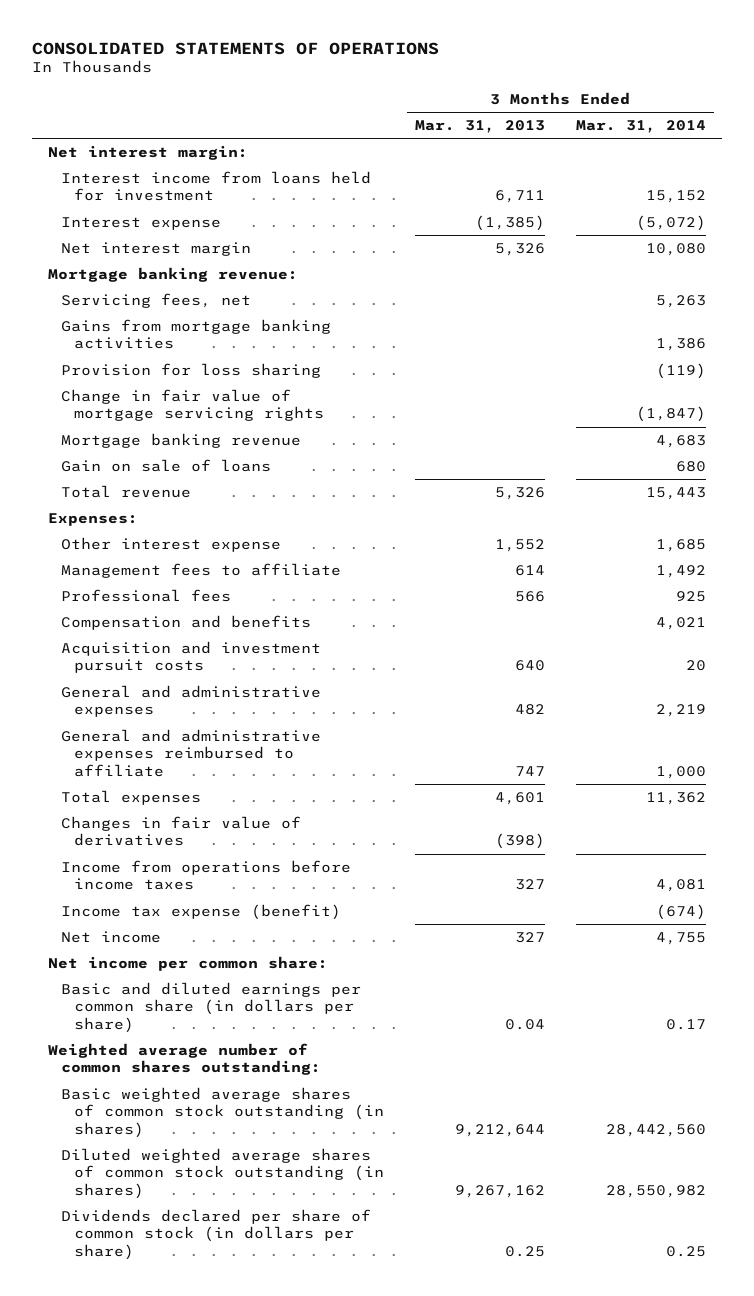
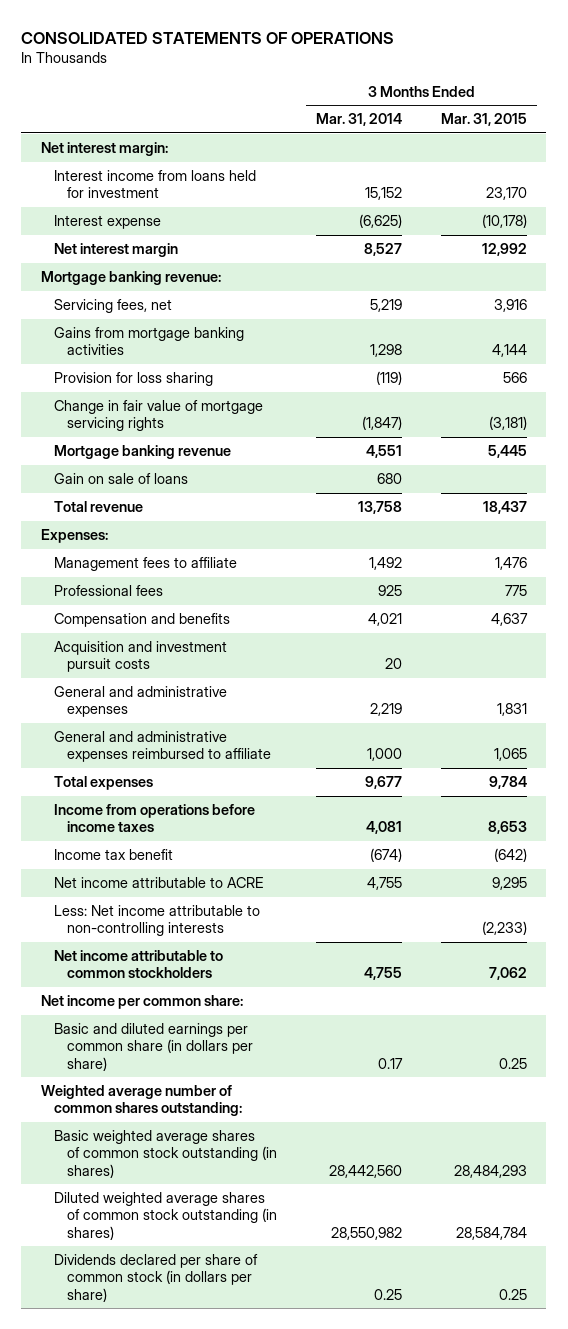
- | 3 Months Ended Mar. 31, 2013 | 3 Months Ended Mar. 31, 2014
+ | 3 Months Ended Mar. 31, 2014 | 3 Months Ended Mar. 31, 2015
- Interest expense | (1,385) | (5,072)
- Net interest margin | 5,326 | 10,080
+ Interest expense | (6,625) | (10,178)
+ Net interest margin | 8,527 | 12,992
- Servicing fees, net | | 5,263
- Gains from mortgage banking activities | | 1,386
+ Servicing fees, net | 5,219 | 3,916
+ Gains from mortgage banking activities | 1,298 | 4,144
- Mortgage banking revenue | | 4,683
+ Mortgage banking revenue | 4,551 | 5,445
- Total revenue | 5,326 | 15,443
+ Total revenue | 13,758 | 18,437
- Other interest expense | 1,552 | 1,685
- Total expenses | 4,601 | 11,362
- Changes in fair value of derivatives | (398) |
+ Total expenses | 9,677 | 9,784
- Income tax expense (benefit) | | (674)
- Net income | 327 | 4,755
+ Income tax benefit | (674) | (642)
+ Net income attributable to ACRE | 4,755 | 9,295
+ Less: Net income attributable to non-controlling interests | | (2,233)
+ Net income attributable to common stockholders | 4,755 | 7,062

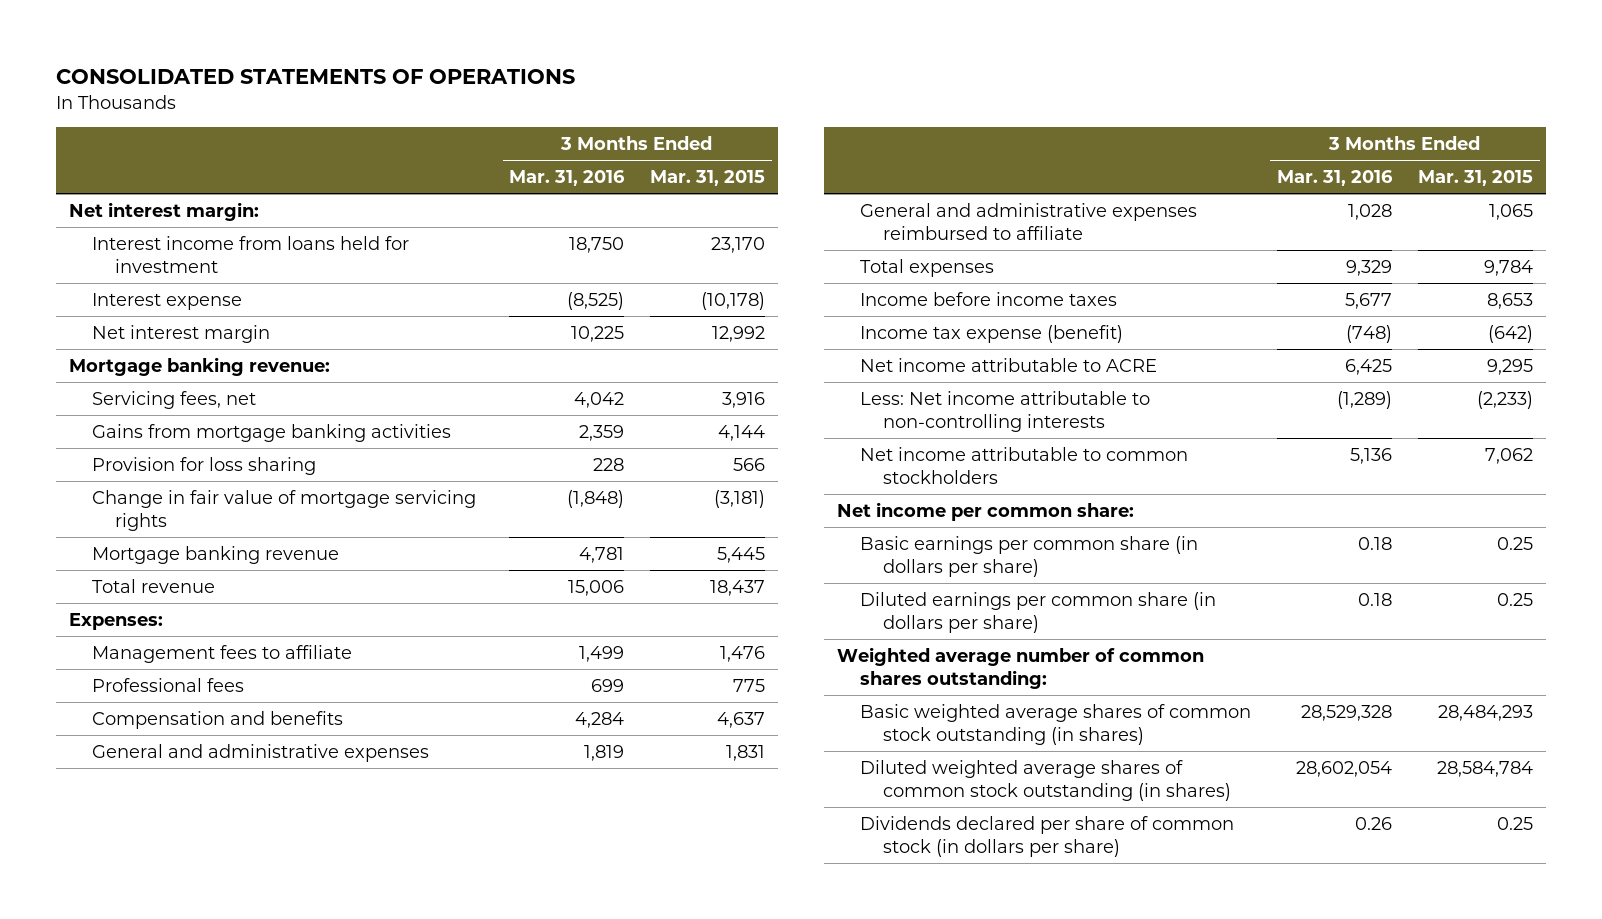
- | 3 Months Ended Mar. 31, 2014 | 3 Months Ended Mar. 31, 2015
+ | 3 Months Ended Mar. 31, 2016 | 3 Months Ended Mar. 31, 2015
- Gain on sale of loans | 680 |
- Acquisition and investment pursuit costs | 20 |
- Income from operations before income taxes | 4,081 | 8,653
- Income tax benefit | (674) | (642)
+ Income before income taxes | 5,677 | 8,653
+ Income tax expense (benefit) | (748) | (642)
- Basic and diluted earnings per common share (in dollars per share) | 0.17 | 0.25
+ Basic earnings per common share (in dollars per share) | 0.18 | 0.25
+ Diluted earnings per common share (in dollars per share) | 0.18 | 0.25

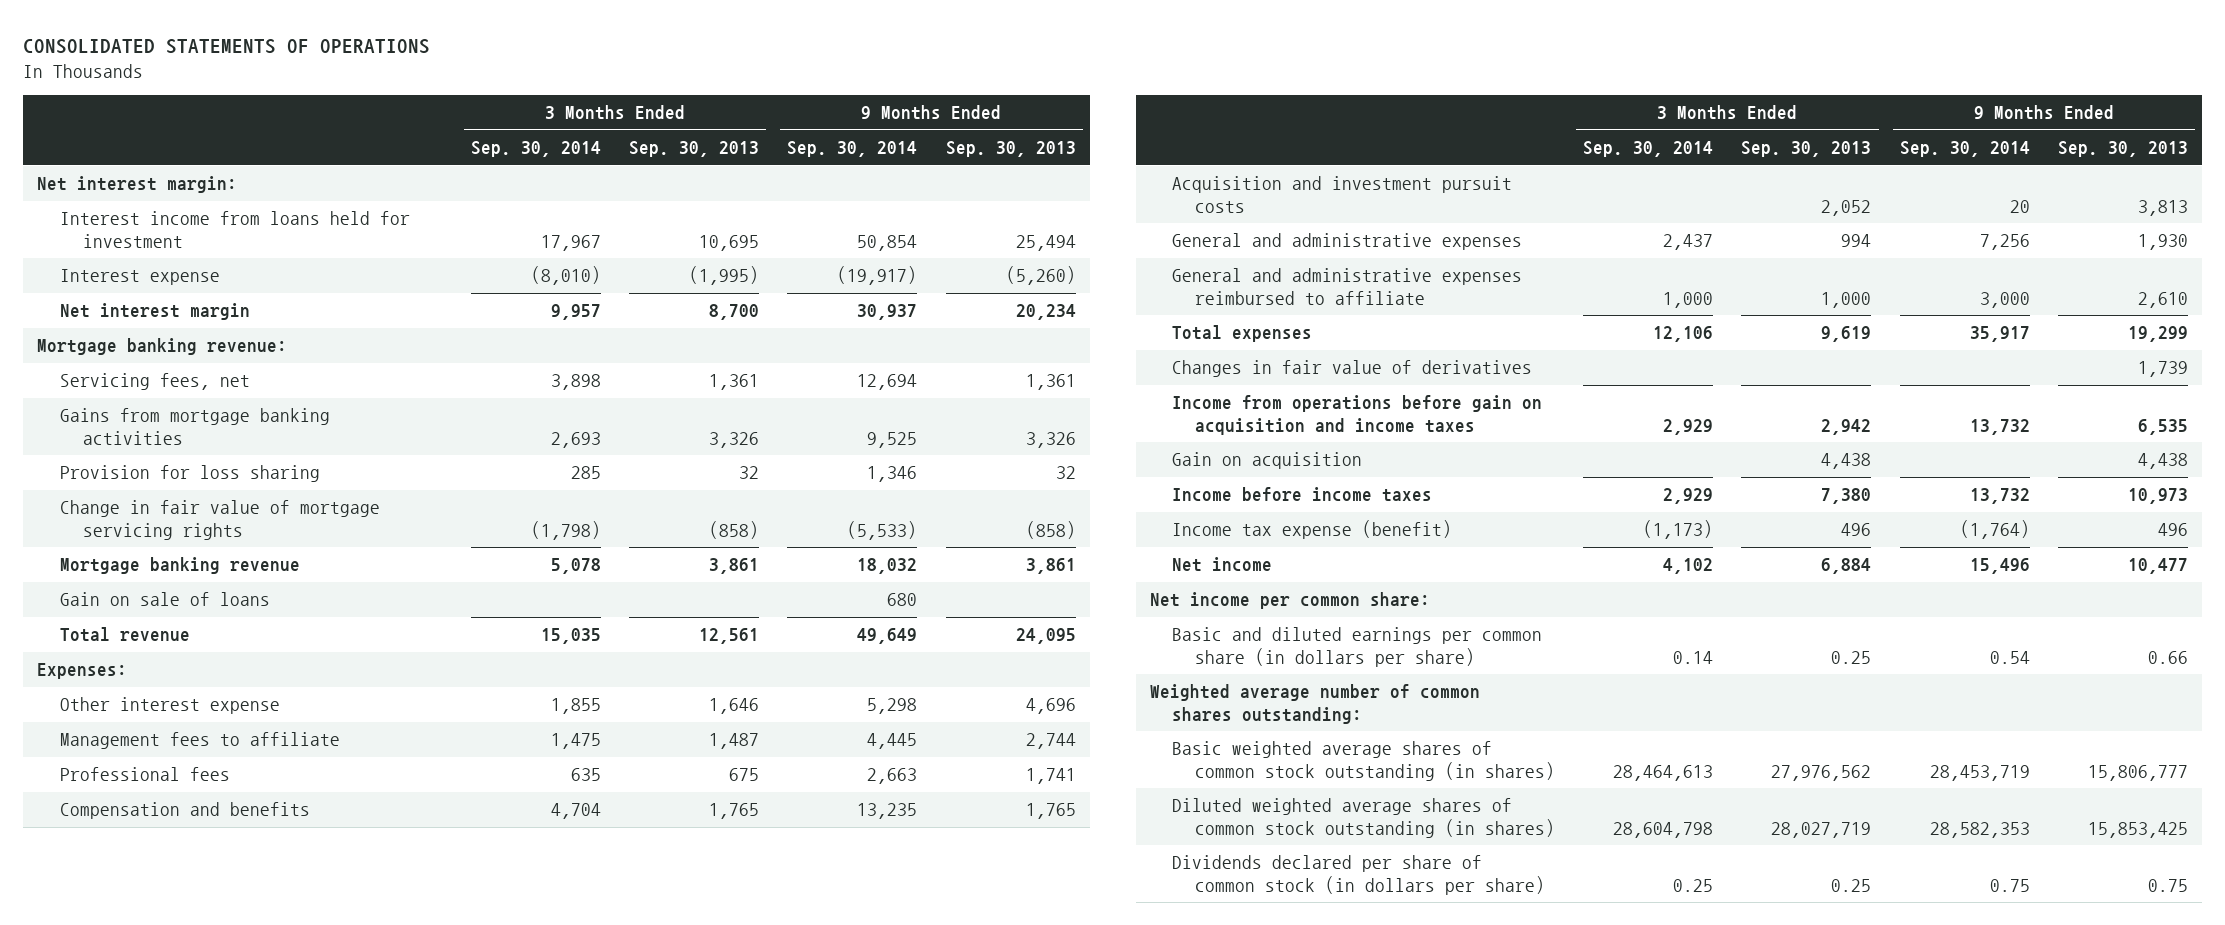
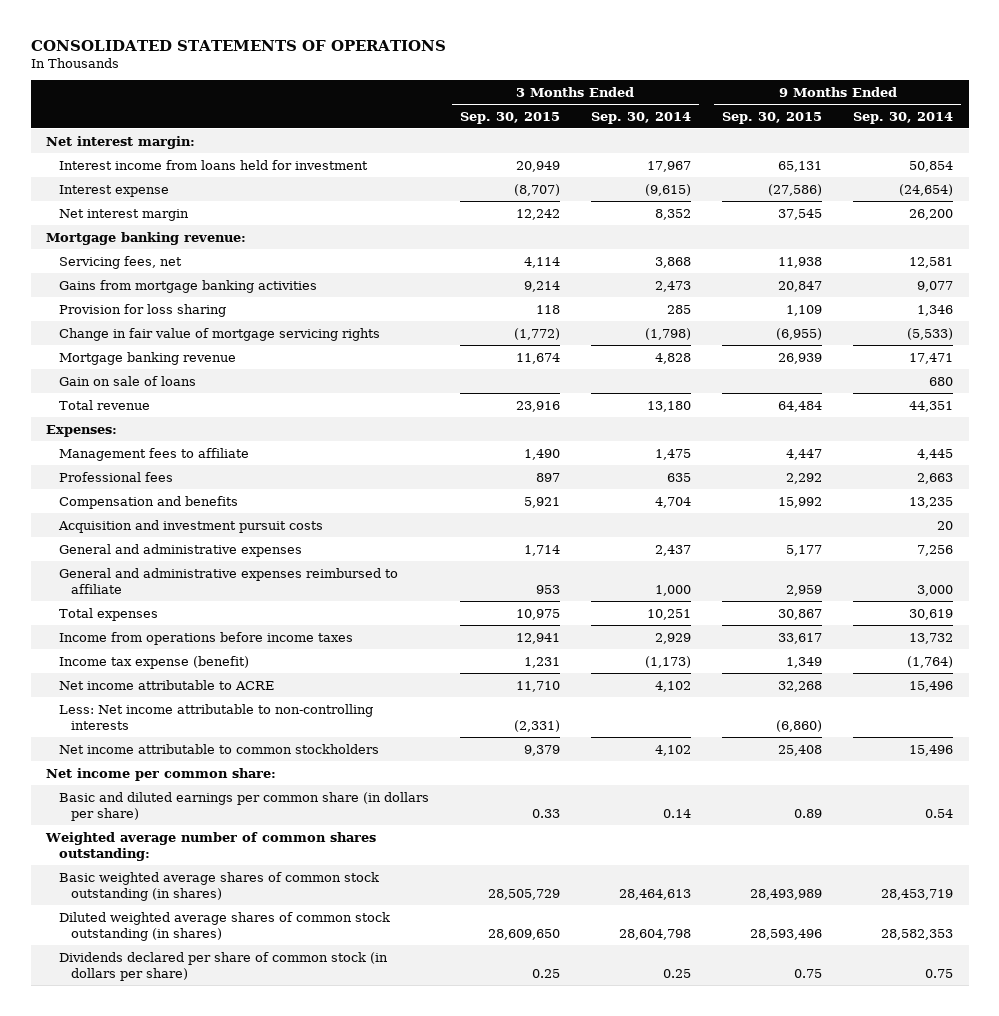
- | 3 Months Ended Sep. 30, 2014 | 3 Months Ended Sep. 30, 2013 | 9 Months Ended Sep. 30, 2014 | 9 Months Ended Sep. 30, 2013
+ | 3 Months Ended Sep. 30, 2015 | 3 Months Ended Sep. 30, 2014 | 9 Months Ended Sep. 30, 2015 | 9 Months Ended Sep. 30, 2014
- Interest expense | (8,010) | (1,995) | (19,917) | (5,260)
- Net interest margin | 9,957 | 8,700 | 30,937 | 20,234
+ Interest expense | (8,707) | (9,615) | (27,586) | (24,654)
+ Net interest margin | 12,242 | 8,352 | 37,545 | 26,200
- Servicing fees, net | 3,898 | 1,361 | 12,694 | 1,361
- Gains from mortgage banking activities | 2,693 | 3,326 | 9,525 | 3,326
+ Servicing fees, net | 4,114 | 3,868 | 11,938 | 12,581
+ Gains from mortgage banking activities | 9,214 | 2,473 | 20,847 | 9,077
- Mortgage banking revenue | 5,078 | 3,861 | 18,032 | 3,861
+ Mortgage banking revenue | 11,674 | 4,828 | 26,939 | 17,471
- Total revenue | 15,035 | 12,561 | 49,649 | 24,095
+ Total revenue | 23,916 | 13,180 | 64,484 | 44,351
- Other interest expense | 1,855 | 1,646 | 5,298 | 4,696
- Total expenses | 12,106 | 9,619 | 35,917 | 19,299
- Changes in fair value of derivatives | | | | 1,739
- Income from operations before gain on acquisition and income taxes | 2,929 | 2,942 | 13,732 | 6,535
- Gain on acquisition | | 4,438 | | 4,438
- Income before income taxes | 2,929 | 7,380 | 13,732 | 10,973
+ Total expenses | 10,975 | 10,251 | 30,867 | 30,619
+ Income from operations before income taxes | 12,941 | 2,929 | 33,617 | 13,732
- Net income | 4,102 | 6,884 | 15,496 | 10,477
+ Net income attributable to ACRE | 11,710 | 4,102 | 32,268 | 15,496
+ Less: Net income attributable to non-controlling interests | (2,331) | | (6,860) |
+ Net income attributable to common stockholders | 9,379 | 4,102 | 25,408 | 15,496

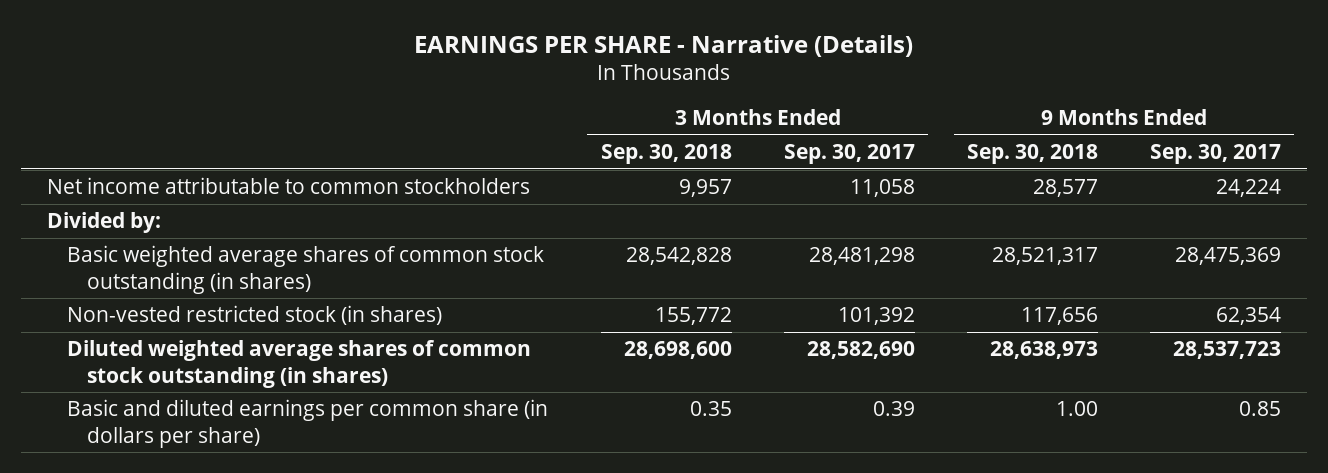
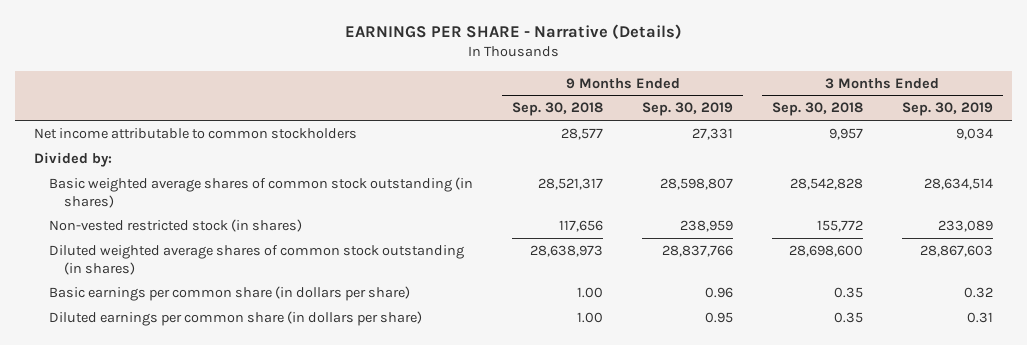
- | 3 Months Ended Sep. 30, 2018 | 3 Months Ended Sep. 30, 2017 | 9 Months Ended Sep. 30, 2018 | 9 Months Ended Sep. 30, 2017
+ | 9 Months Ended Sep. 30, 2018 | 9 Months Ended Sep. 30, 2019 | 3 Months Ended Sep. 30, 2018 | 3 Months Ended Sep. 30, 2019
- Basic and diluted earnings per common share (in dollars per share) | 0.35 | 0.39 | 1.00 | 0.85
+ Basic earnings per common share (in dollars per share) | 1.00 | 0.96 | 0.35 | 0.32
+ Diluted earnings per common share (in dollars per share) | 1.00 | 0.95 | 0.35 | 0.31

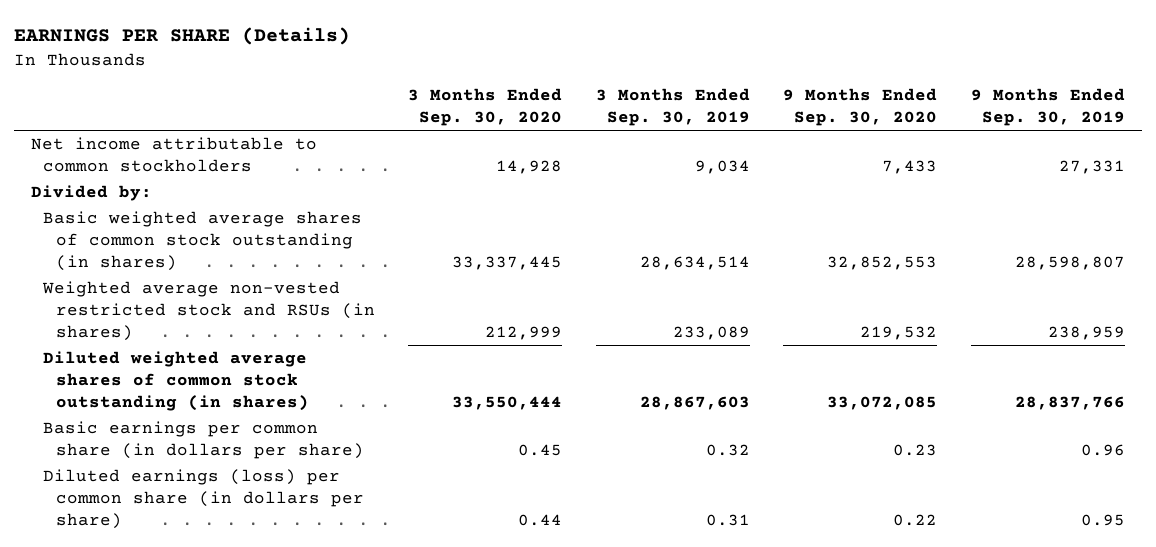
- EARNINGS PER SHARE - Narrative (Details)
+ EARNINGS PER SHARE (Details)
- | 9 Months Ended Sep. 30, 2018 | 9 Months Ended Sep. 30, 2019 | 3 Months Ended Sep. 30, 2018 | 3 Months Ended Sep. 30, 2019
+ | 3 Months Ended Sep. 30, 2020 | 3 Months Ended Sep. 30, 2019 | 9 Months Ended Sep. 30, 2020 | 9 Months Ended Sep. 30, 2019
- Non-vested restricted stock (in shares) | 117,656 | 238,959 | 155,772 | 233,089
+ Weighted average non-vested restricted stock and RSUs (in shares) | 212,999 | 233,089 | 219,532 | 238,959
- Diluted earnings per common share (in dollars per share) | 1.00 | 0.95 | 0.35 | 0.31
+ Diluted earnings (loss) per common share (in dollars per share) | 0.44 | 0.31 | 0.22 | 0.95

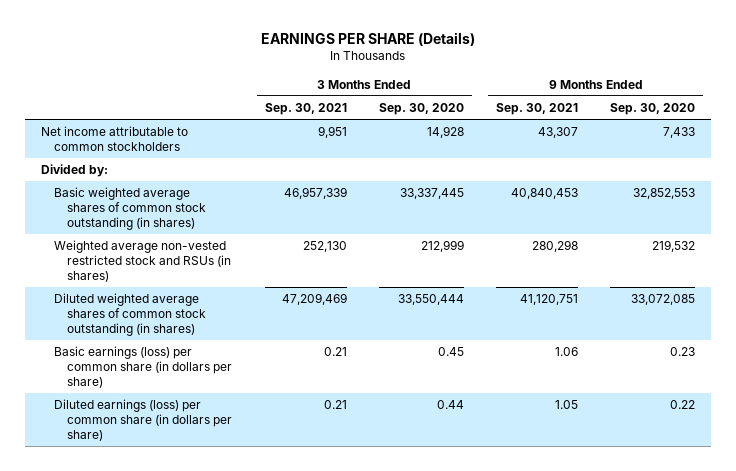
- | 3 Months Ended Sep. 30, 2020 | 3 Months Ended Sep. 30, 2019 | 9 Months Ended Sep. 30, 2020 | 9 Months Ended Sep. 30, 2019
+ | 3 Months Ended Sep. 30, 2021 | 3 Months Ended Sep. 30, 2020 | 9 Months Ended Sep. 30, 2021 | 9 Months Ended Sep. 30, 2020
- Basic earnings per common share (in dollars per share) | 0.45 | 0.32 | 0.23 | 0.96
+ Basic earnings (loss) per common share (in dollars per share) | 0.21 | 0.45 | 1.06 | 0.23

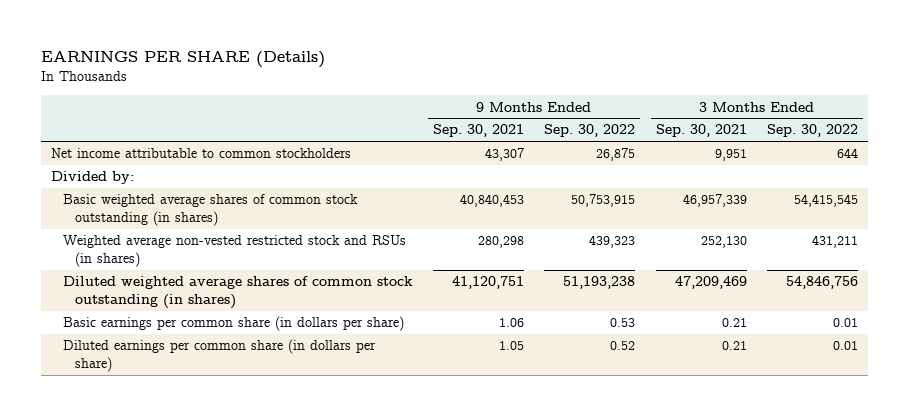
- | 3 Months Ended Sep. 30, 2021 | 3 Months Ended Sep. 30, 2020 | 9 Months Ended Sep. 30, 2021 | 9 Months Ended Sep. 30, 2020
+ | 9 Months Ended Sep. 30, 2021 | 9 Months Ended Sep. 30, 2022 | 3 Months Ended Sep. 30, 2021 | 3 Months Ended Sep. 30, 2022
- Basic earnings (loss) per common share (in dollars per share) | 0.21 | 0.45 | 1.06 | 0.23
- Diluted earnings (loss) per common share (in dollars per share) | 0.21 | 0.44 | 1.05 | 0.22
+ Basic earnings per common share (in dollars per share) | 1.06 | 0.53 | 0.21 | 0.01
+ Diluted earnings per common share (in dollars per share) | 1.05 | 0.52 | 0.21 | 0.01

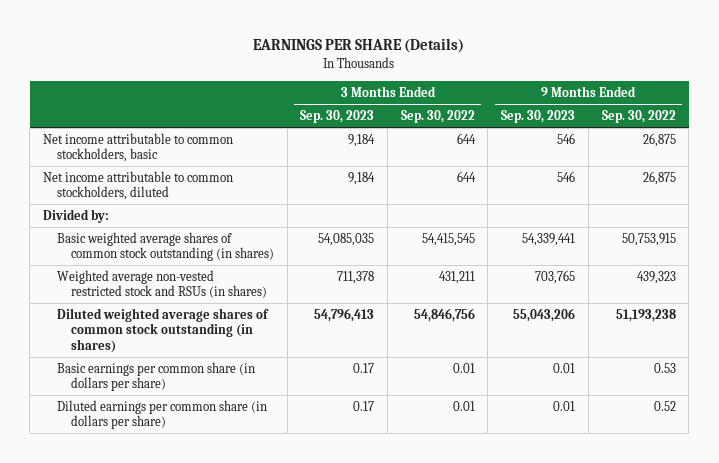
- | 9 Months Ended Sep. 30, 2021 | 9 Months Ended Sep. 30, 2022 | 3 Months Ended Sep. 30, 2021 | 3 Months Ended Sep. 30, 2022
+ | 3 Months Ended Sep. 30, 2023 | 3 Months Ended Sep. 30, 2022 | 9 Months Ended Sep. 30, 2023 | 9 Months Ended Sep. 30, 2022
- Net income attributable to common stockholders | 43,307 | 26,875 | 9,951 | 644
+ Net income attributable to common stockholders, basic | 9,184 | 644 | 546 | 26,875
+ Net income attributable to common stockholders, diluted | 9,184 | 644 | 546 | 26,875

